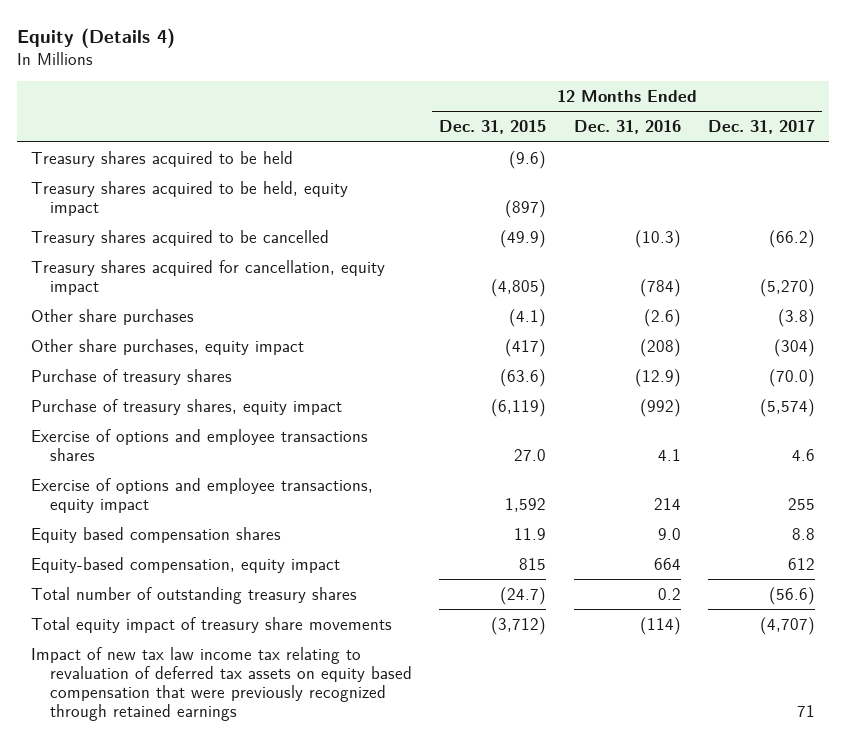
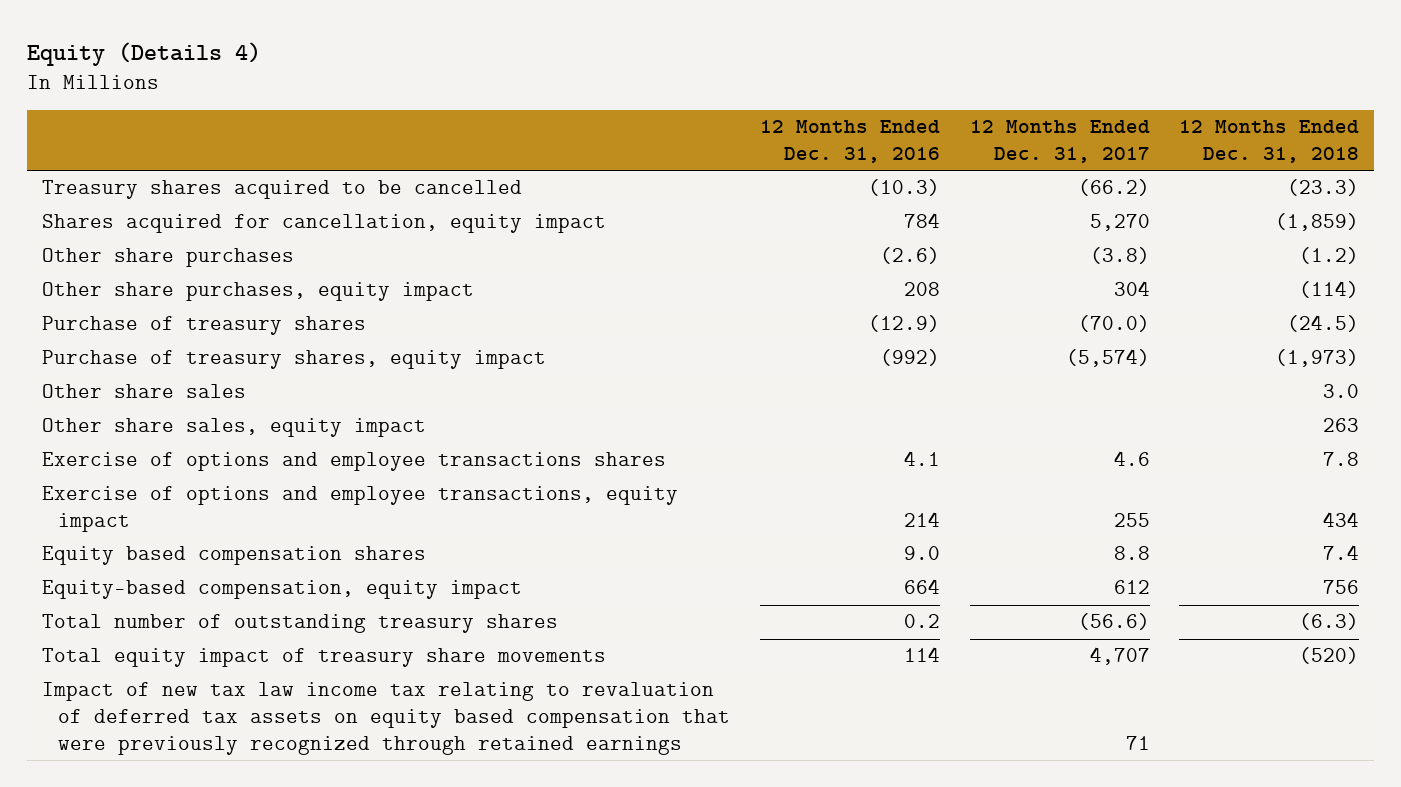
- | 12 Months Ended Dec. 31, 2015 | 12 Months Ended Dec. 31, 2016 | 12 Months Ended Dec. 31, 2017
+ | 12 Months Ended Dec. 31, 2016 | 12 Months Ended Dec. 31, 2017 | 12 Months Ended Dec. 31, 2018
- Treasury shares acquired to be held | (9.6) | |
- Treasury shares acquired to be held, equity impact | (897) | |
- Treasury shares acquired for cancellation, equity impact | (4,805) | (784) | (5,270)
+ Shares acquired for cancellation, equity impact | 784 | 5,270 | (1,859)
- Other share purchases, equity impact | (417) | (208) | (304)
+ Other share purchases, equity impact | 208 | 304 | (114)
+ Other share sales | | | 3.0
+ Other share sales, equity impact | | | 263
- Total equity impact of treasury share movements | (3,712) | (114) | (4,707)
+ Total equity impact of treasury share movements | 114 | 4,707 | (520)

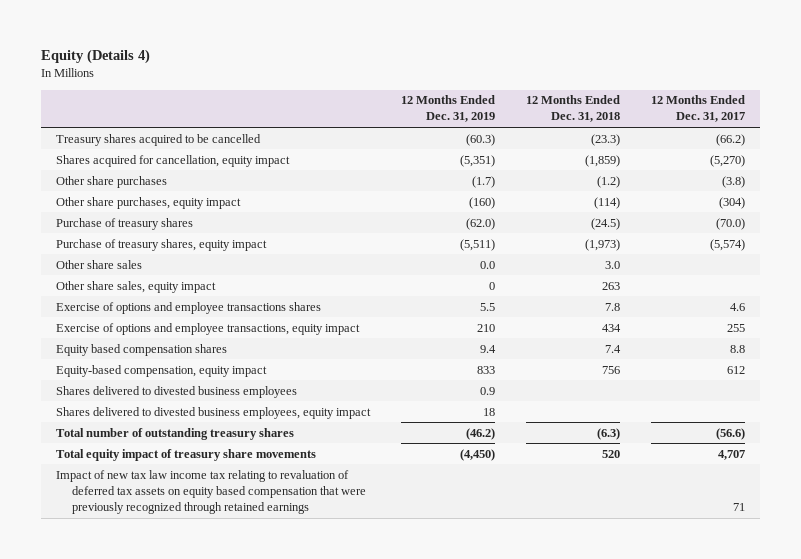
- | 12 Months Ended Dec. 31, 2016 | 12 Months Ended Dec. 31, 2017 | 12 Months Ended Dec. 31, 2018
+ | 12 Months Ended Dec. 31, 2019 | 12 Months Ended Dec. 31, 2018 | 12 Months Ended Dec. 31, 2017
- Shares acquired for cancellation, equity impact | 784 | 5,270 | (1,859)
+ Shares acquired for cancellation, equity impact | (5,351) | (1,859) | (5,270)
- Other share purchases, equity impact | 208 | 304 | (114)
+ Other share purchases, equity impact | (160) | (114) | (304)
+ Shares delivered to divested business employees | 0.9 | |
+ Shares delivered to divested business employees, equity impact | 18 | |
- Total equity impact of treasury share movements | 114 | 4,707 | (520)
+ Total equity impact of treasury share movements | (4,450) | 520 | 4,707

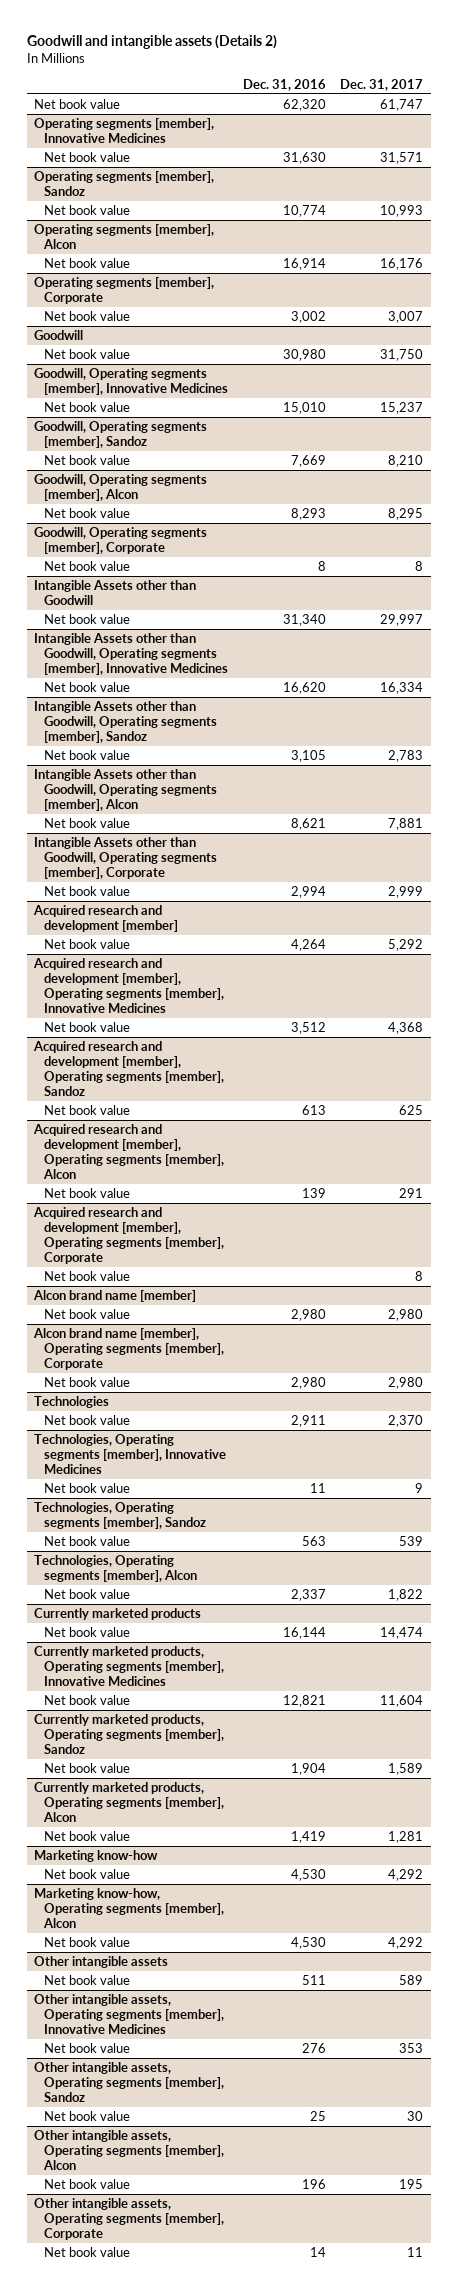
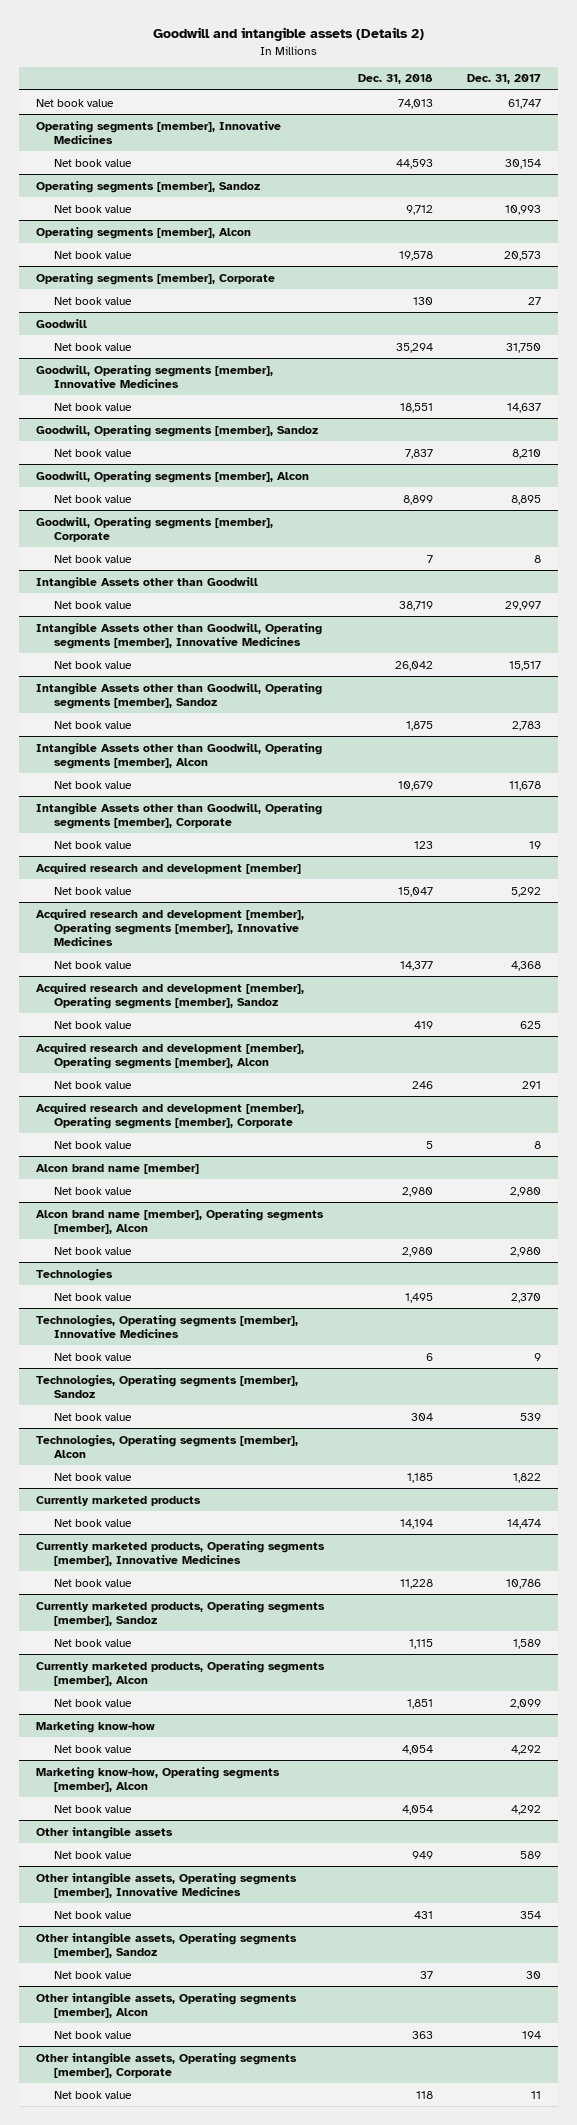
- | Dec. 31, 2016 | Dec. 31, 2017
+ | Dec. 31, 2018 | Dec. 31, 2017
@ Operating segments [member], Innovative Medicines
- Net book value | 31,630 | 31,571
+ Net book value | 44,593 | 30,154
@ Operating segments [member], Alcon
- Net book value | 16,914 | 16,176
+ Net book value | 19,578 | 20,573
@ Operating segments [member], Corporate
- Net book value | 3,002 | 3,007
+ Net book value | 130 | 27
@ Goodwill, Operating segments [member], Innovative Medicines
- Net book value | 15,010 | 15,237
+ Net book value | 18,551 | 14,637
@ Goodwill, Operating segments [member], Alcon
- Net book value | 8,293 | 8,295
+ Net book value | 8,899 | 8,895
@ Intangible Assets other than Goodwill, Operating segments [member], Innovative Medicines
- Net book value | 16,620 | 16,334
+ Net book value | 26,042 | 15,517
@ Intangible Assets other than Goodwill, Operating segments [member], Alcon
- Net book value | 8,621 | 7,881
+ Net book value | 10,679 | 11,678
@ Intangible Assets other than Goodwill, Operating segments [member], Corporate
- Net book value | 2,994 | 2,999
+ Net book value | 123 | 19
- Alcon brand name [member], Operating segments [member], Corporate
+ Alcon brand name [member], Operating segments [member], Alcon
@ Currently marketed products, Operating segments [member], Innovative Medicines
- Net book value | 12,821 | 11,604
+ Net book value | 11,228 | 10,786
@ Currently marketed products, Operating segments [member], Alcon
- Net book value | 1,419 | 1,281
+ Net book value | 1,851 | 2,099
@ Other intangible assets, Operating segments [member], Innovative Medicines
- Net book value | 276 | 353
+ Net book value | 431 | 354
@ Other intangible assets, Operating segments [member], Alcon
- Net book value | 196 | 195
+ Net book value | 363 | 194

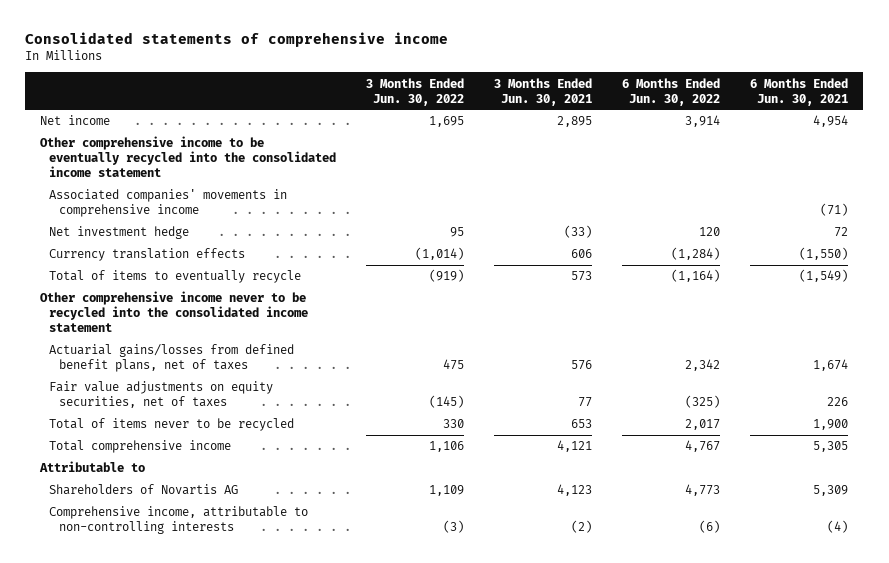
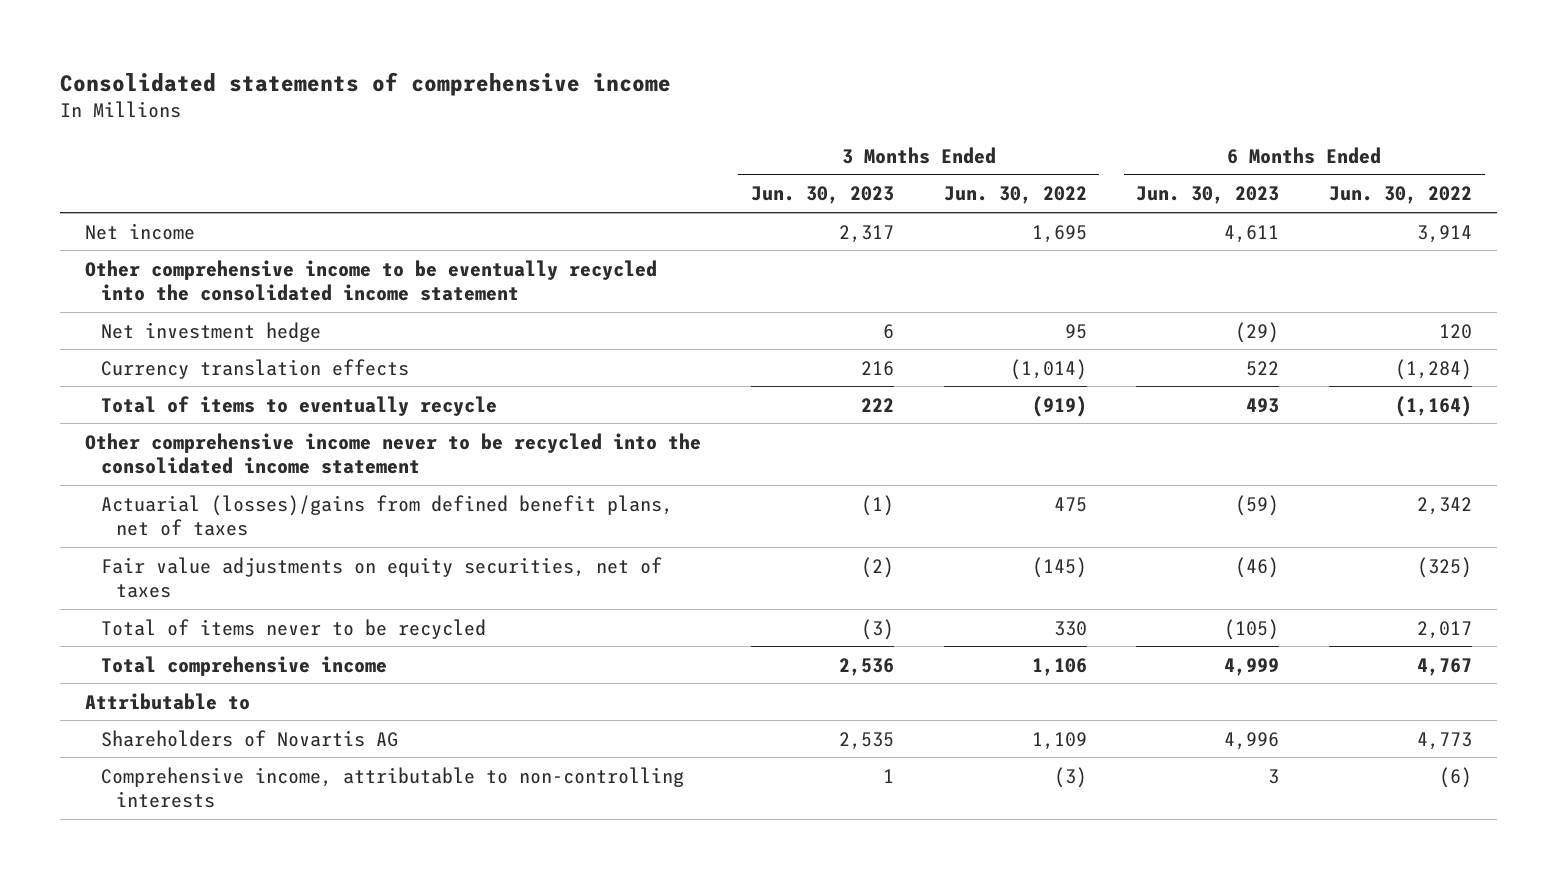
- | 3 Months Ended Jun. 30, 2022 | 3 Months Ended Jun. 30, 2021 | 6 Months Ended Jun. 30, 2022 | 6 Months Ended Jun. 30, 2021
+ | 3 Months Ended Jun. 30, 2023 | 3 Months Ended Jun. 30, 2022 | 6 Months Ended Jun. 30, 2023 | 6 Months Ended Jun. 30, 2022
- Associated companies' movements in comprehensive income | | | | (71)
- Actuarial gains/losses from defined benefit plans, net of taxes | 475 | 576 | 2,342 | 1,674
+ Actuarial (losses)/gains from defined benefit plans, net of taxes | (1) | 475 | (59) | 2,342

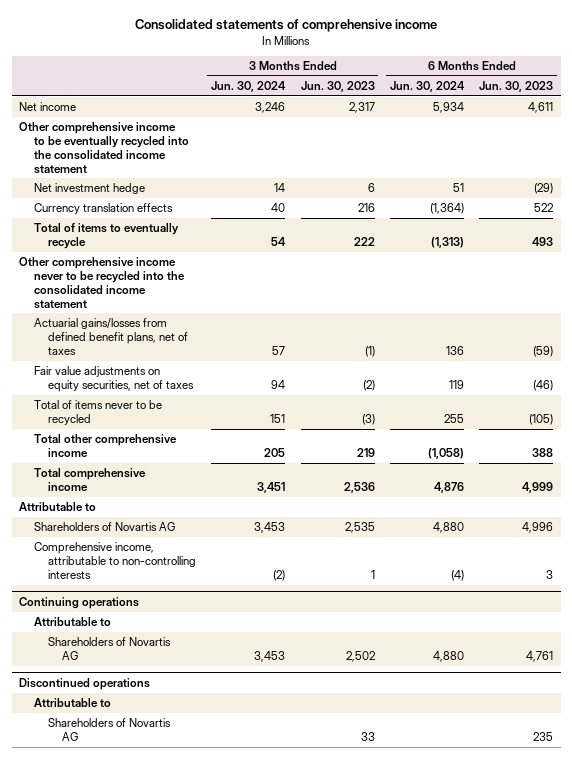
- | 3 Months Ended Jun. 30, 2023 | 3 Months Ended Jun. 30, 2022 | 6 Months Ended Jun. 30, 2023 | 6 Months Ended Jun. 30, 2022
+ | 3 Months Ended Jun. 30, 2024 | 3 Months Ended Jun. 30, 2023 | 6 Months Ended Jun. 30, 2024 | 6 Months Ended Jun. 30, 2023
- Actuarial (losses)/gains from defined benefit plans, net of taxes | (1) | 475 | (59) | 2,342
+ Actuarial gains/losses from defined benefit plans, net of taxes | 57 | (1) | 136 | (59)
+ Total other comprehensive income | 205 | 219 | (1,058) | 388
+ Continuing operations
+ Attributable to
+ Shareholders of Novartis AG | 3,453 | 2,502 | 4,880 | 4,761
+ Discontinued operations
+ Attributable to
+ Shareholders of Novartis AG | | 33 | | 235

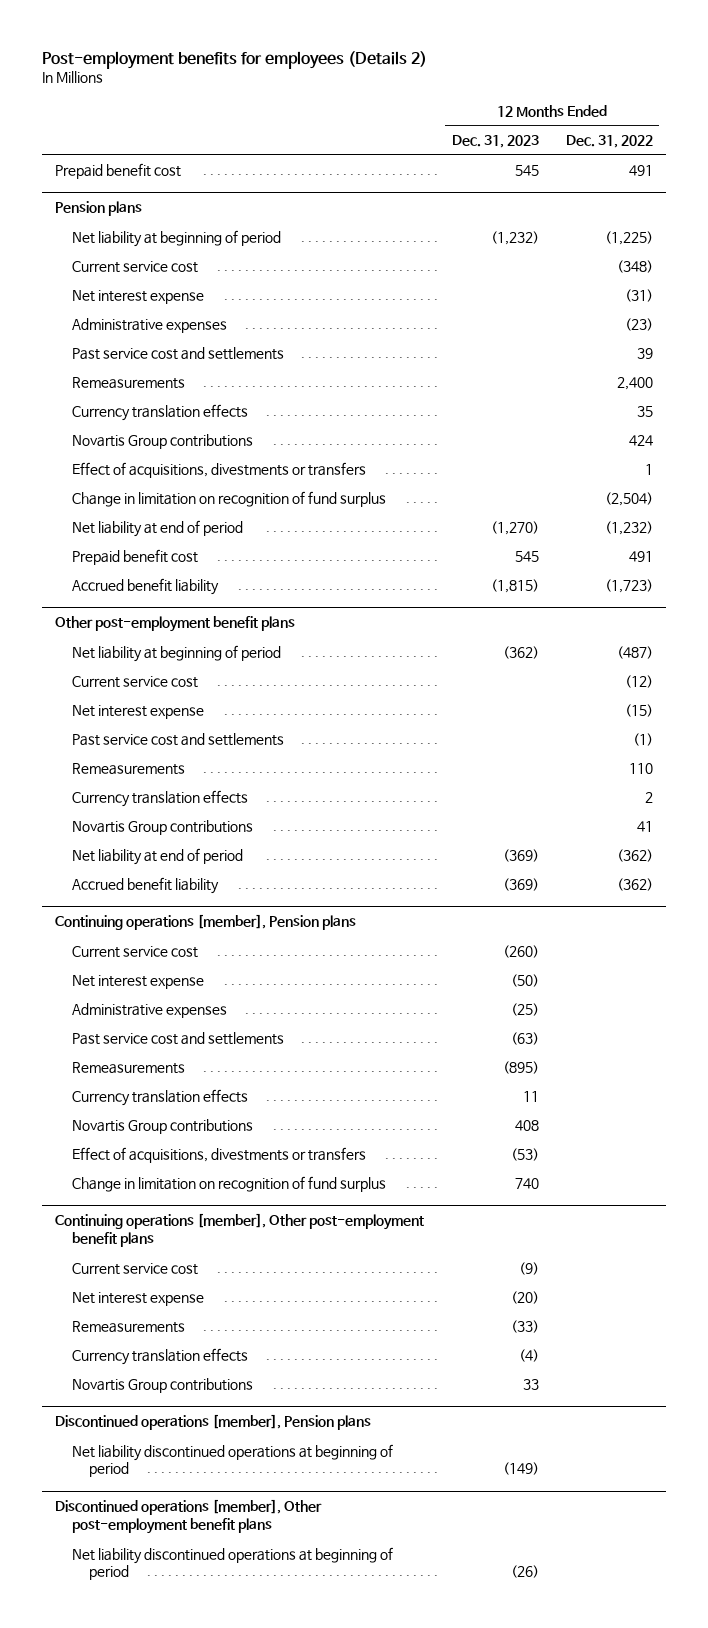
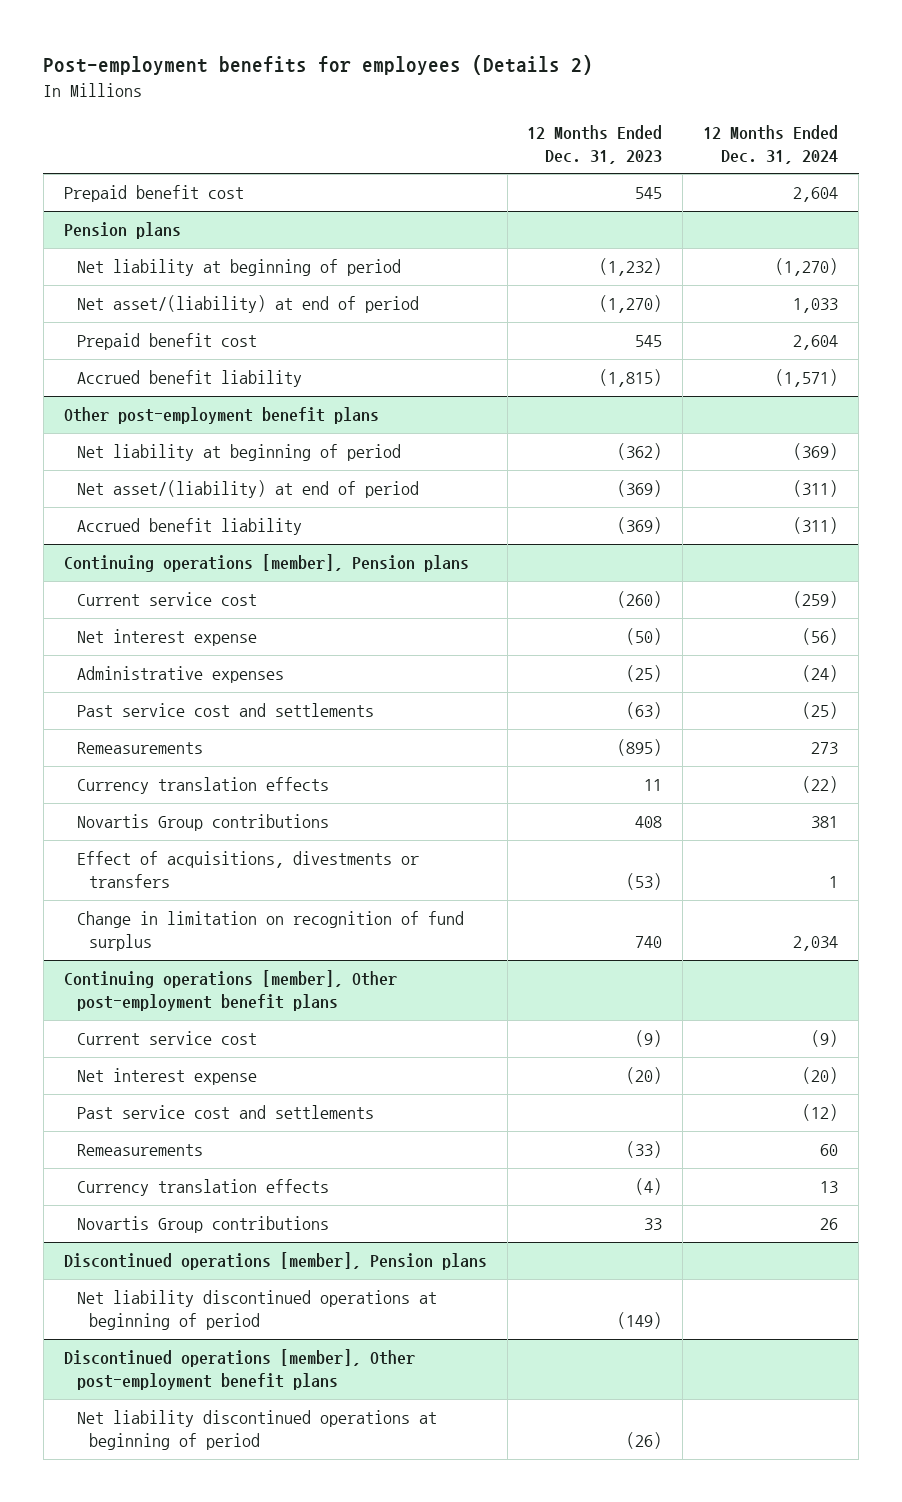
- | 12 Months Ended Dec. 31, 2023 | 12 Months Ended Dec. 31, 2022
+ | 12 Months Ended Dec. 31, 2023 | 12 Months Ended Dec. 31, 2024
@ Pension plans
- Current service cost | | (348)
- Net interest expense | | (31)
- Administrative expenses | | (23)
- Past service cost and settlements | | 39
- Remeasurements | | 2,400
- Currency translation effects | | 35
- Novartis Group contributions | | 424
- Effect of acquisitions, divestments or transfers | | 1
- Change in limitation on recognition of fund surplus | | (2,504)
- Net liability at end of period | (1,270) | (1,232)
+ Net asset/(liability) at end of period | (1,270) | 1,033
@ Other post-employment benefit plans
- Current service cost | | (12)
- Net interest expense | | (15)
- Past service cost and settlements | | (1)
- Remeasurements | | 110
- Currency translation effects | | 2
- Novartis Group contributions | | 41
- Net liability at end of period | (369) | (362)
+ Net asset/(liability) at end of period | (369) | (311)
@ Continuing operations [member], Other post-employment benefit plans
+ Past service cost and settlements | | (12)

